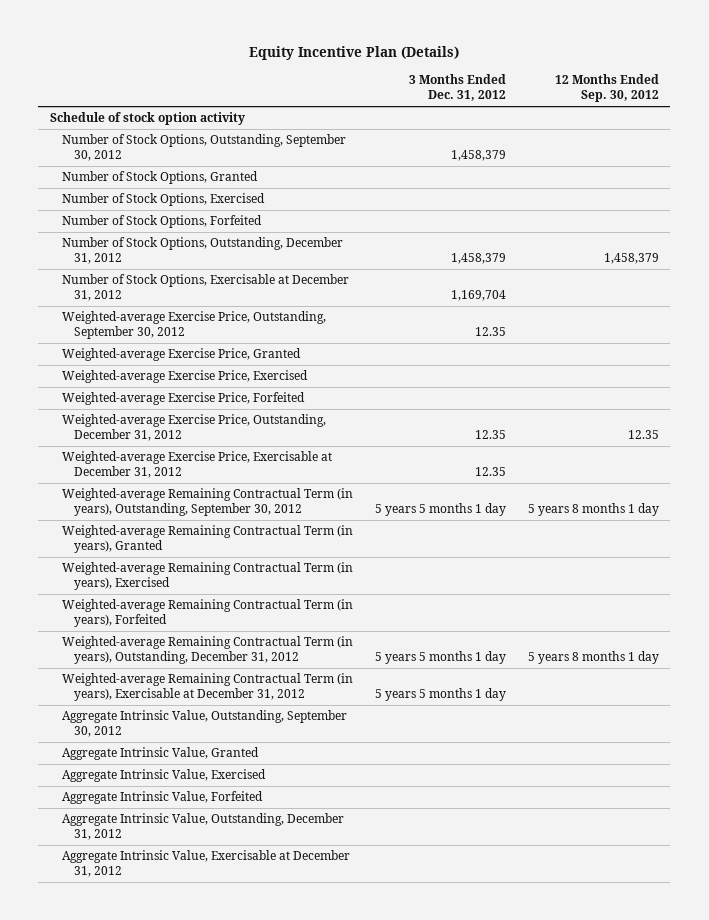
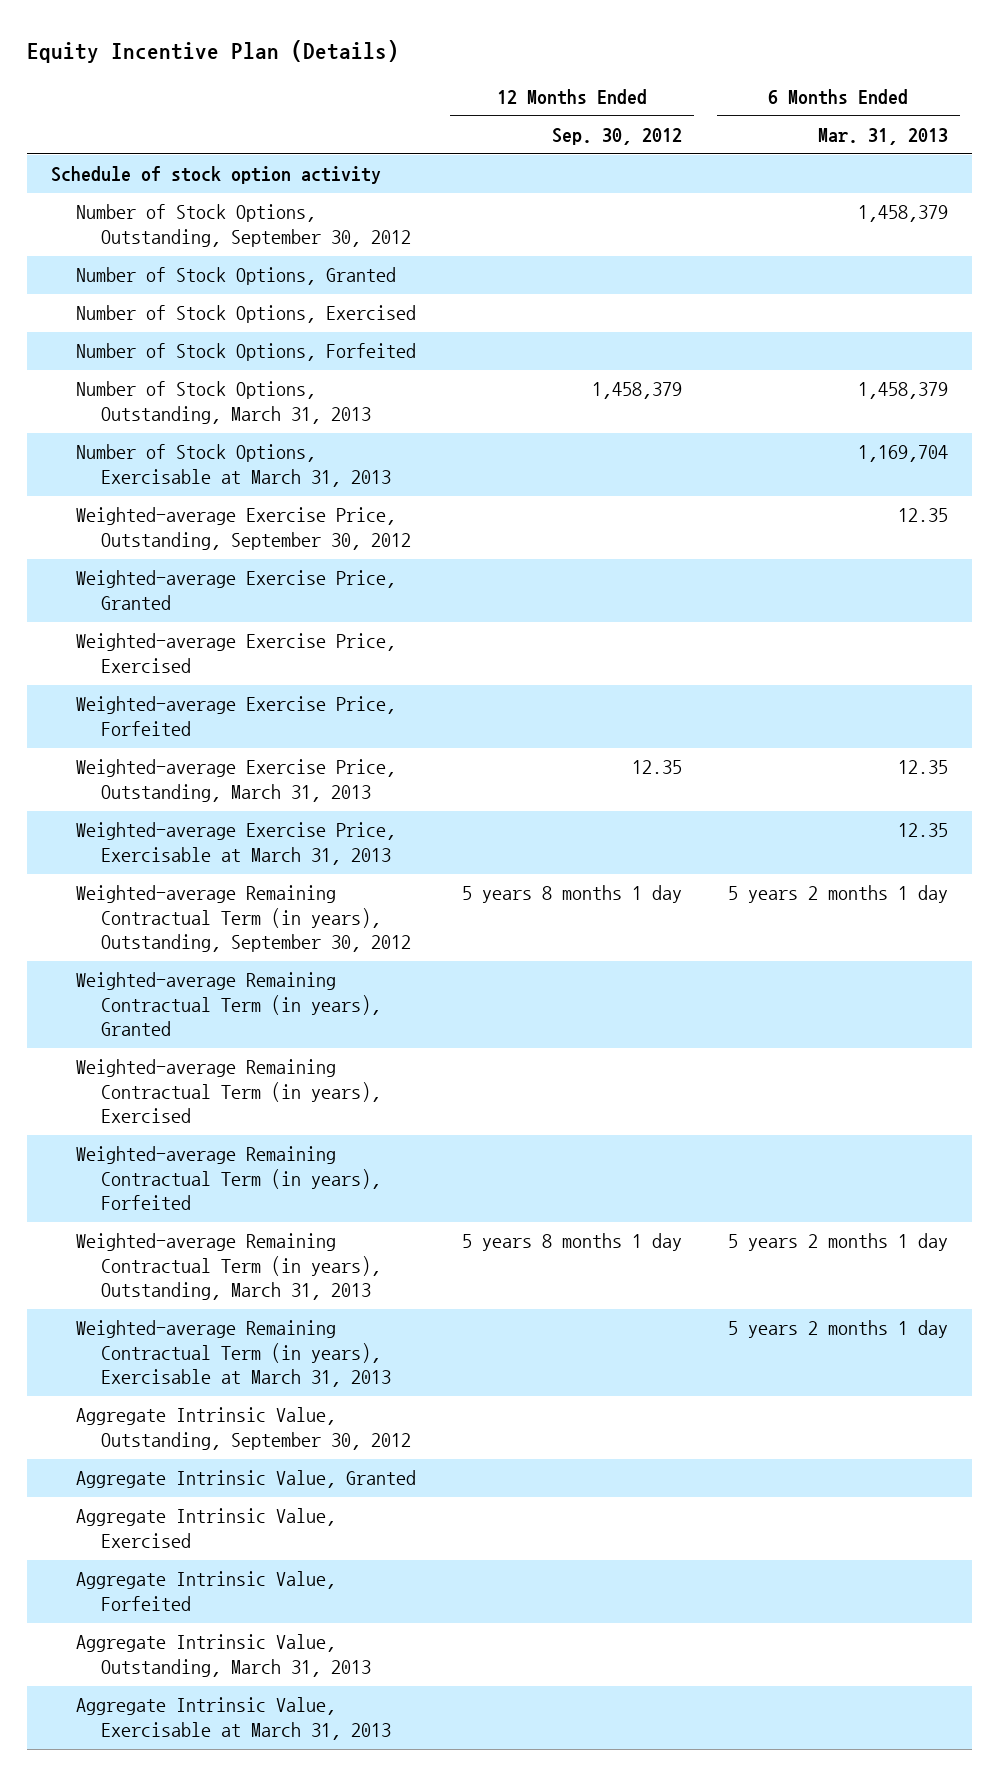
- | 3 Months Ended Dec. 31, 2012 | 12 Months Ended Sep. 30, 2012
+ | 12 Months Ended Sep. 30, 2012 | 6 Months Ended Mar. 31, 2013
- Number of Stock Options, Outstanding, December 31, 2012 | 1,458,379 | 1,458,379
- Number of Stock Options, Exercisable at December 31, 2012 | 1,169,704 |
+ Number of Stock Options, Outstanding, March 31, 2013 | 1,458,379 | 1,458,379
+ Number of Stock Options, Exercisable at March 31, 2013 | | 1,169,704
- Weighted-average Exercise Price, Outstanding, December 31, 2012 | 12.35 | 12.35
- Weighted-average Exercise Price, Exercisable at December 31, 2012 | 12.35 |
+ Weighted-average Exercise Price, Outstanding, March 31, 2013 | 12.35 | 12.35
+ Weighted-average Exercise Price, Exercisable at March 31, 2013 | | 12.35
- Weighted-average Remaining Contractual Term (in years), Outstanding, December 31, 2012 | 5 years 5 months 1 day | 5 years 8 months 1 day
- Weighted-average Remaining Contractual Term (in years), Exercisable at December 31, 2012 | 5 years 5 months 1 day |
+ Weighted-average Remaining Contractual Term (in years), Outstanding, March 31, 2013 | 5 years 8 months 1 day | 5 years 2 months 1 day
+ Weighted-average Remaining Contractual Term (in years), Exercisable at March 31, 2013 | | 5 years 2 months 1 day
- Aggregate Intrinsic Value, Outstanding, December 31, 2012
- Aggregate Intrinsic Value, Exercisable at December 31, 2012
+ Aggregate Intrinsic Value, Outstanding, March 31, 2013
+ Aggregate Intrinsic Value, Exercisable at March 31, 2013

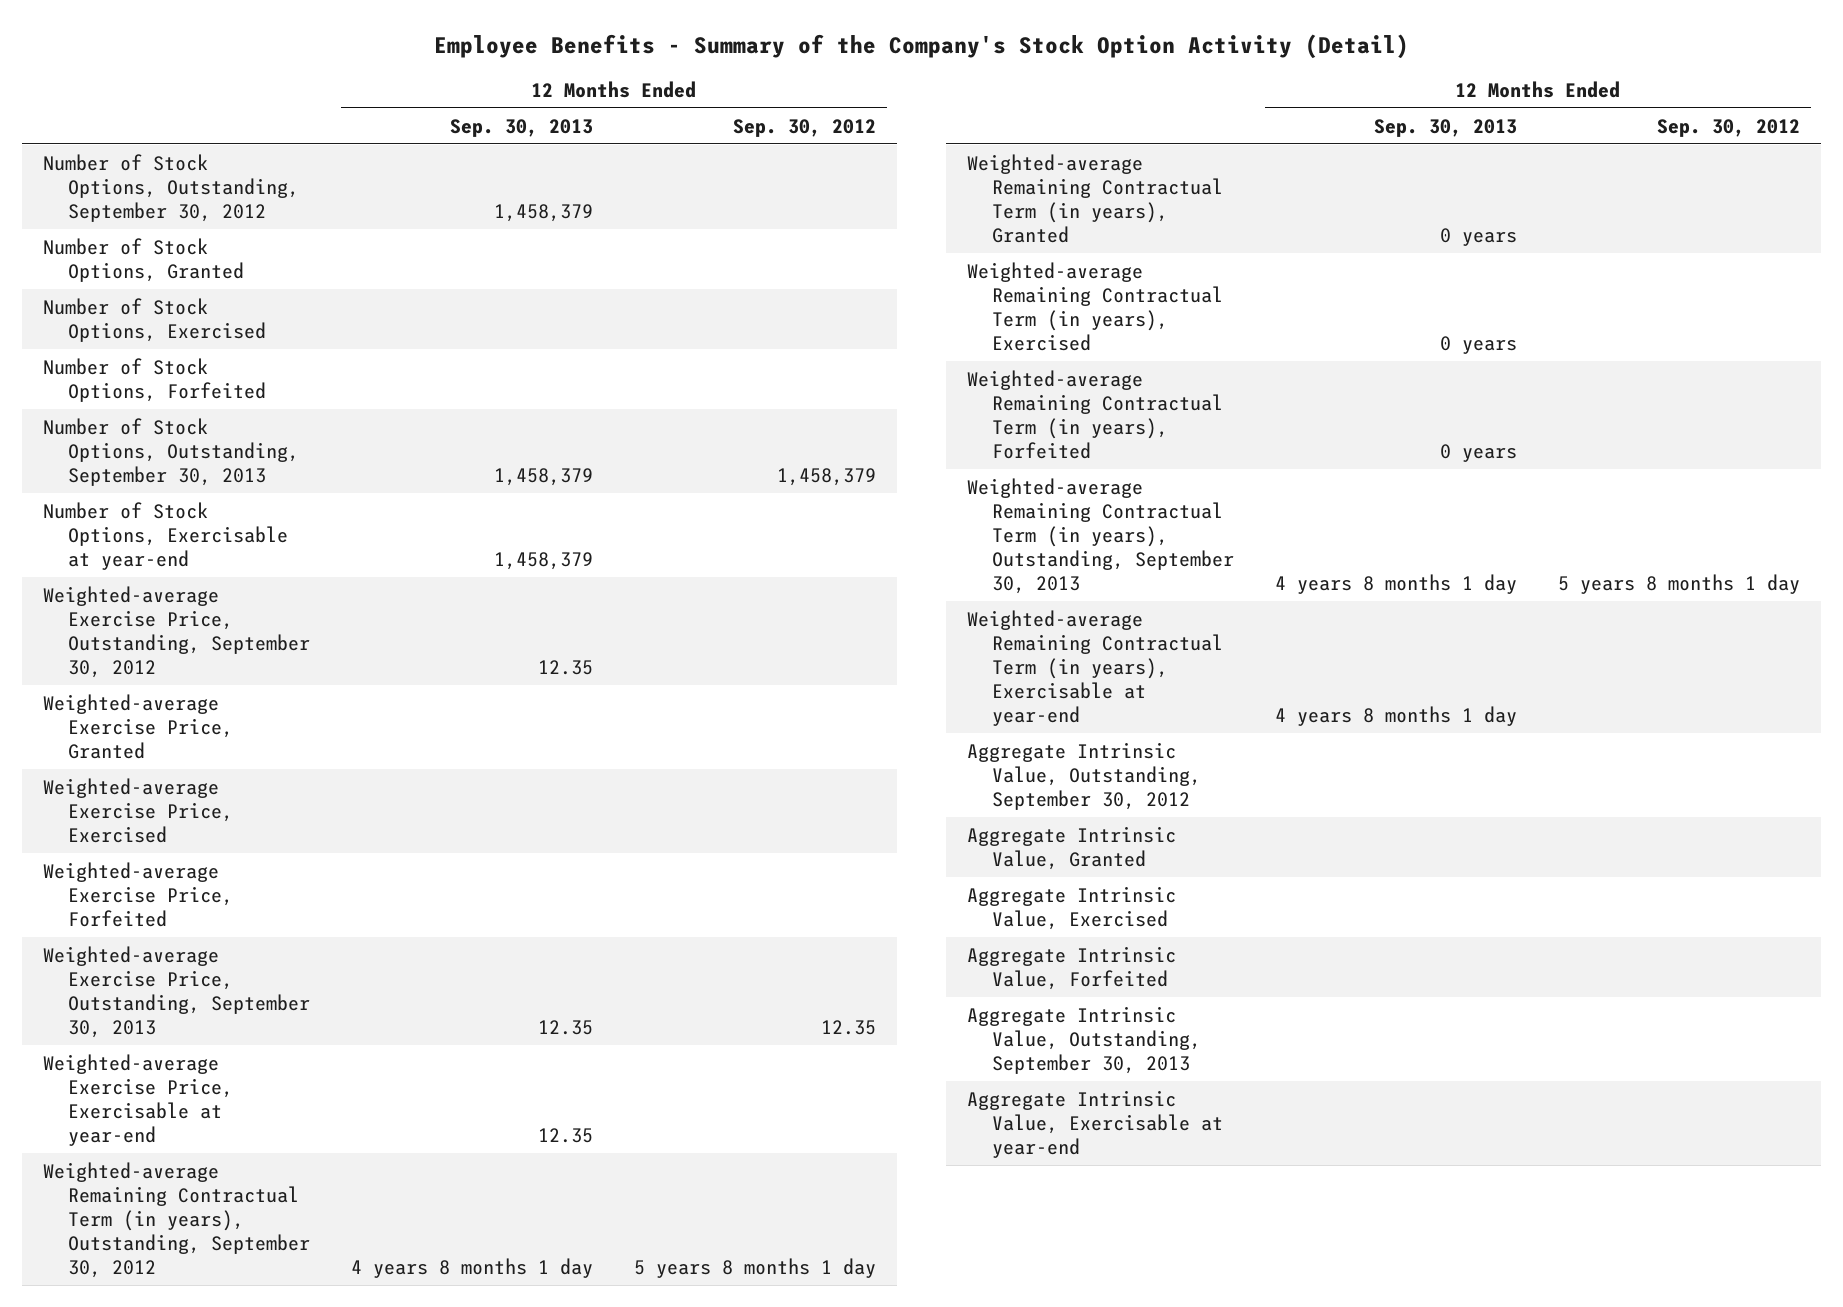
- Equity Incentive Plan (Details)
+ Employee Benefits - Summary of the Company's Stock Option Activity (Detail)
- | 12 Months Ended Sep. 30, 2012 | 6 Months Ended Mar. 31, 2013
+ | 12 Months Ended Sep. 30, 2013 | 12 Months Ended Sep. 30, 2012
- Schedule of stock option activity
- Number of Stock Options, Outstanding, March 31, 2013 | 1,458,379 | 1,458,379
- Number of Stock Options, Exercisable at March 31, 2013 | | 1,169,704
+ Number of Stock Options, Outstanding, September 30, 2013 | 1,458,379 | 1,458,379
+ Number of Stock Options, Exercisable at year-end | 1,458,379 |
- Weighted-average Exercise Price, Outstanding, March 31, 2013 | 12.35 | 12.35
- Weighted-average Exercise Price, Exercisable at March 31, 2013 | | 12.35
+ Weighted-average Exercise Price, Outstanding, September 30, 2013 | 12.35 | 12.35
+ Weighted-average Exercise Price, Exercisable at year-end | 12.35 |
- Weighted-average Remaining Contractual Term (in years), Outstanding, March 31, 2013 | 5 years 8 months 1 day | 5 years 2 months 1 day
- Weighted-average Remaining Contractual Term (in years), Exercisable at March 31, 2013 | | 5 years 2 months 1 day
+ Weighted-average Remaining Contractual Term (in years), Outstanding, September 30, 2013 | 4 years 8 months 1 day | 5 years 8 months 1 day
+ Weighted-average Remaining Contractual Term (in years), Exercisable at year-end | 4 years 8 months 1 day |
- Aggregate Intrinsic Value, Outstanding, March 31, 2013
- Aggregate Intrinsic Value, Exercisable at March 31, 2013
+ Aggregate Intrinsic Value, Outstanding, September 30, 2013
+ Aggregate Intrinsic Value, Exercisable at year-end

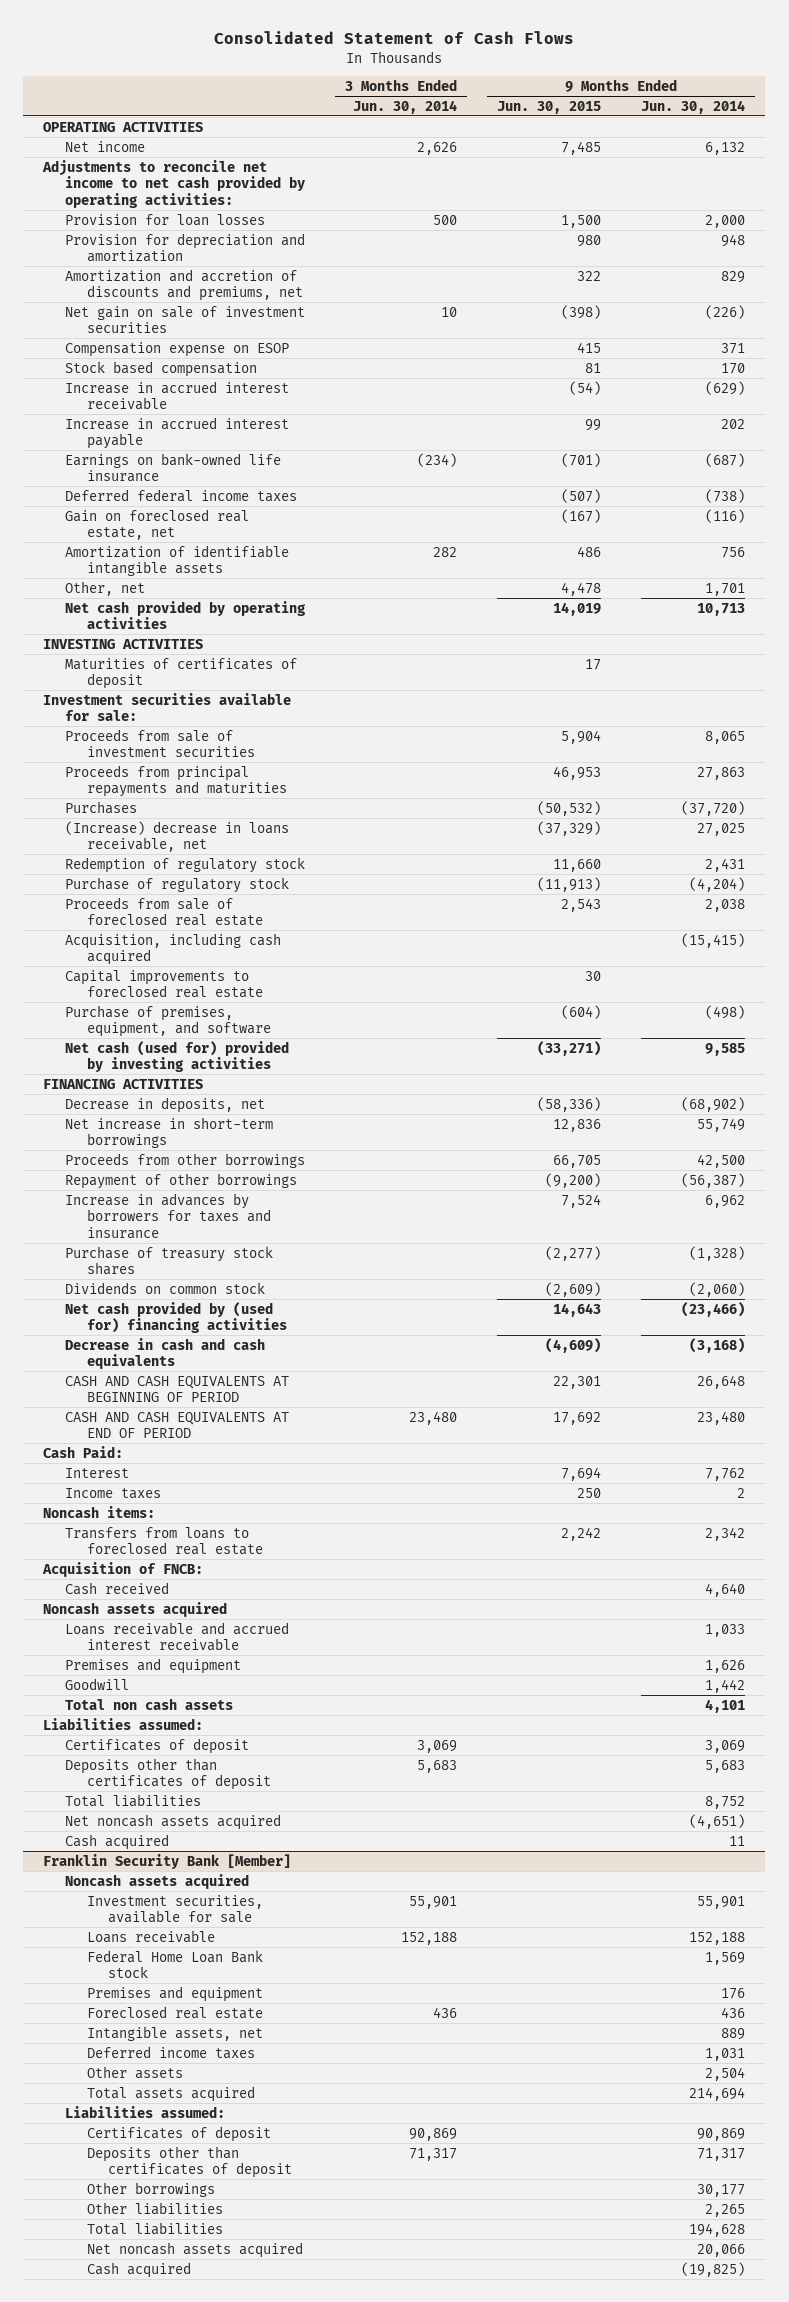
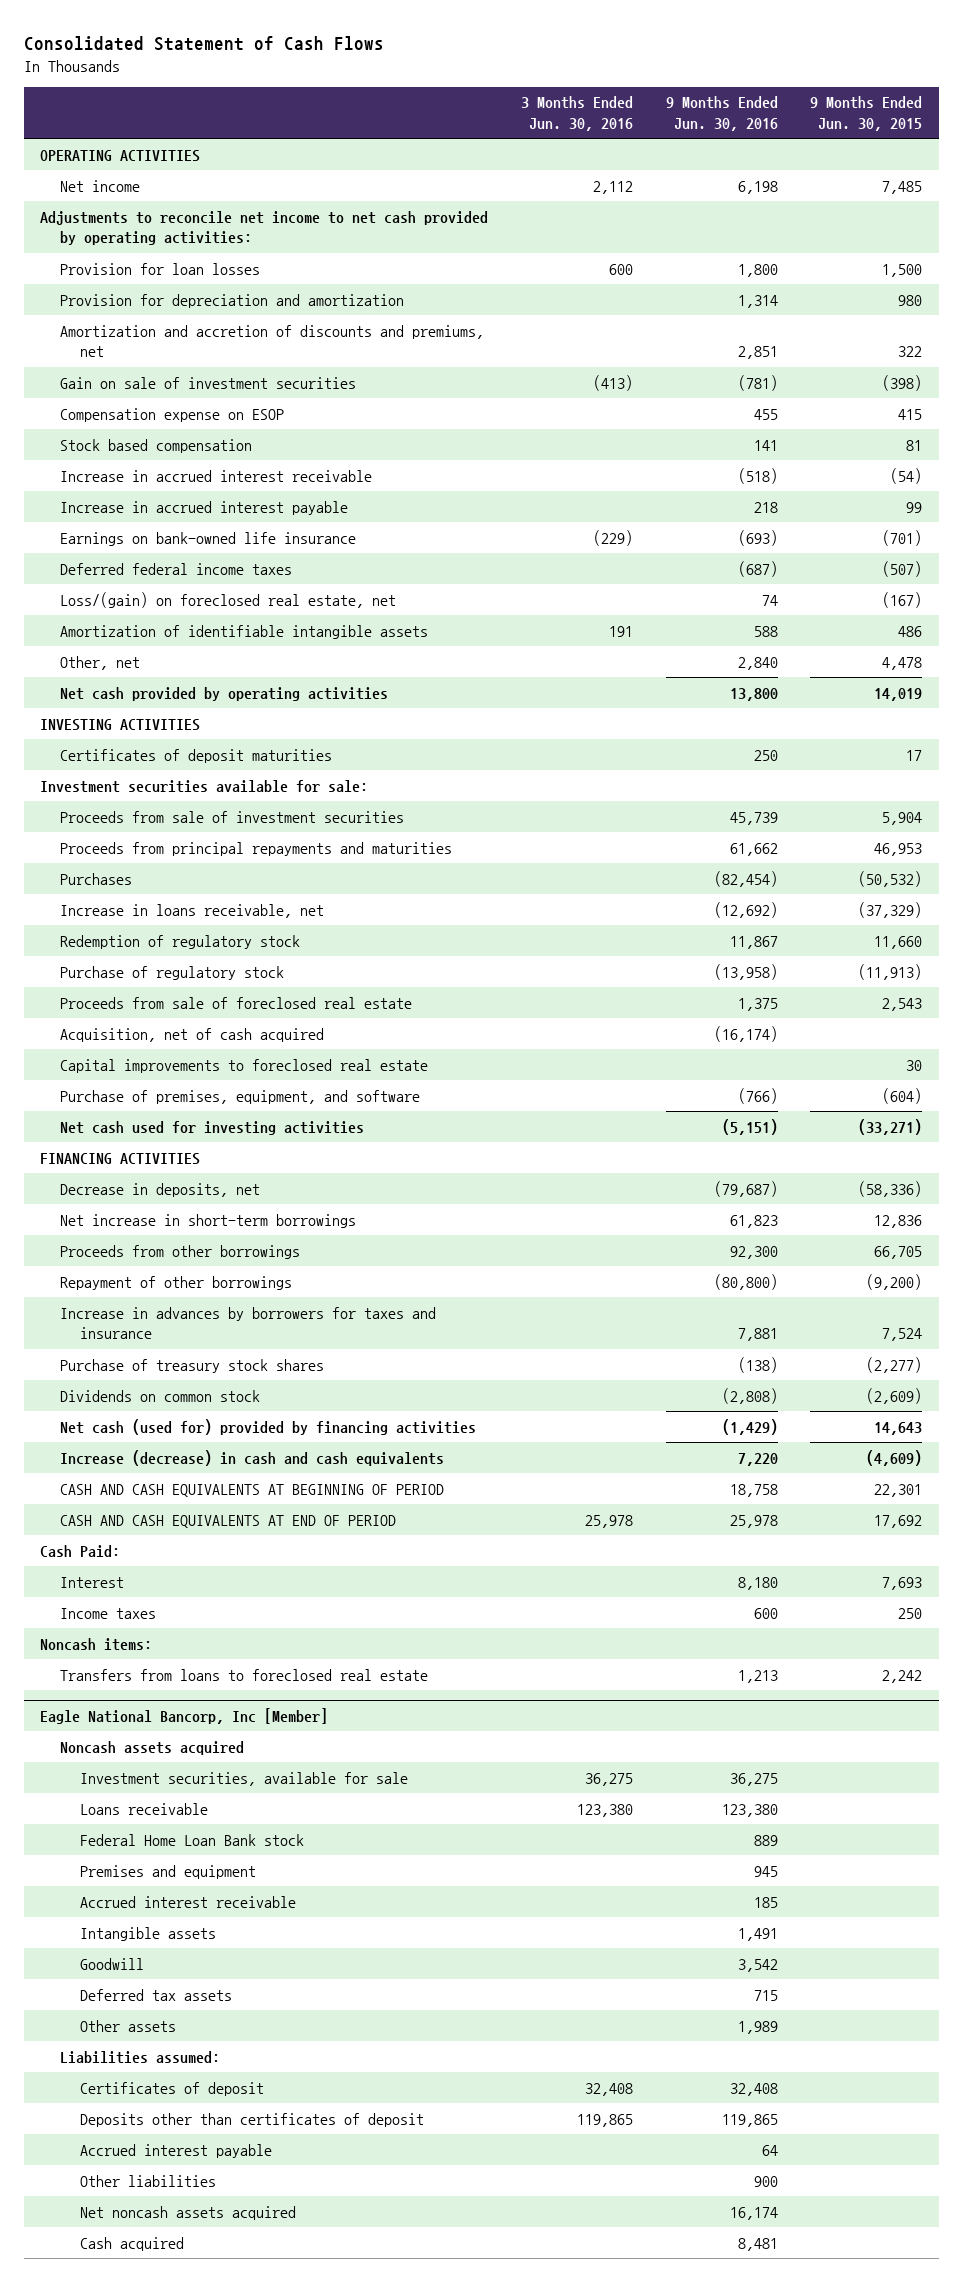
- | 3 Months Ended Jun. 30, 2014 | 9 Months Ended Jun. 30, 2015 | 9 Months Ended Jun. 30, 2014
+ | 3 Months Ended Jun. 30, 2016 | 9 Months Ended Jun. 30, 2016 | 9 Months Ended Jun. 30, 2015
- Net gain on sale of investment securities | 10 | (398) | (226)
+ Gain on sale of investment securities | (413) | (781) | (398)
- Gain on foreclosed real estate, net | | (167) | (116)
+ Loss/(gain) on foreclosed real estate, net | | 74 | (167)
- Maturities of certificates of deposit | | 17 |
+ Certificates of deposit maturities | | 250 | 17
- (Increase) decrease in loans receivable, net | | (37,329) | 27,025
+ Increase in loans receivable, net | | (12,692) | (37,329)
- Acquisition, including cash acquired | | | (15,415)
+ Acquisition, net of cash acquired | | (16,174) |
- Net cash (used for) provided by investing activities | | (33,271) | 9,585
+ Net cash used for investing activities | | (5,151) | (33,271)
- Net cash provided by (used for) financing activities | | 14,643 | (23,466)
- Decrease in cash and cash equivalents | | (4,609) | (3,168)
+ Net cash (used for) provided by financing activities | | (1,429) | 14,643
+ Increase (decrease) in cash and cash equivalents | | 7,220 | (4,609)
- Interest | | 7,694 | 7,762
+ Interest | | 8,180 | 7,693
- Acquisition of FNCB:
- Cash received | | | 4,640
- Noncash assets acquired
- Loans receivable and accrued interest receivable | | | 1,033
- Premises and equipment | | | 1,626
- Goodwill | | | 1,442
- Total non cash assets | | | 4,101
- Liabilities assumed:
- Certificates of deposit | 3,069 | | 3,069
- Deposits other than certificates of deposit | 5,683 | | 5,683
- Total liabilities | | | 8,752
- Net noncash assets acquired | | | (4,651)
- Cash acquired | | | 11
- Franklin Security Bank [Member]
- Noncash assets acquired
- Investment securities, available for sale | 55,901 | | 55,901
- Loans receivable | 152,188 | | 152,188
- Federal Home Loan Bank stock | | | 1,569
- Premises and equipment | | | 176
- Foreclosed real estate | 436 | | 436
- Intangible assets, net | | | 889
- Deferred income taxes | | | 1,031
- Other assets | | | 2,504
- Total assets acquired | | | 214,694
- Liabilities assumed:
- Certificates of deposit | 90,869 | | 90,869
- Deposits other than certificates of deposit | 71,317 | | 71,317
- Other borrowings | | | 30,177
- Other liabilities | | | 2,265
- Total liabilities | | | 194,628
- Net noncash assets acquired | | | 20,066
- Cash acquired | | | (19,825)
+ Eagle National Bancorp, Inc [Member]
+ Noncash assets acquired
+ Investment securities, available for sale | 36,275 | 36,275 |
+ Loans receivable | 123,380 | 123,380 |
+ Federal Home Loan Bank stock | | 889 |
+ Premises and equipment | | 945 |
+ Accrued interest receivable | | 185 |
+ Intangible assets | | 1,491 |
+ Goodwill | | 3,542 |
+ Deferred tax assets | | 715 |
+ Other assets | | 1,989 |
+ Liabilities assumed:
+ Certificates of deposit | 32,408 | 32,408 |
+ Deposits other than certificates of deposit | 119,865 | 119,865 |
+ Accrued interest payable | | 64 |
+ Other liabilities | | 900 |
+ Net noncash assets acquired | | 16,174 |
+ Cash acquired | | 8,481 |

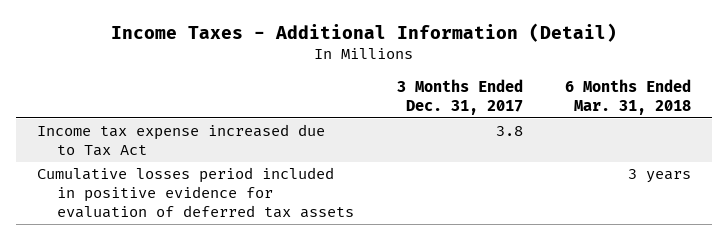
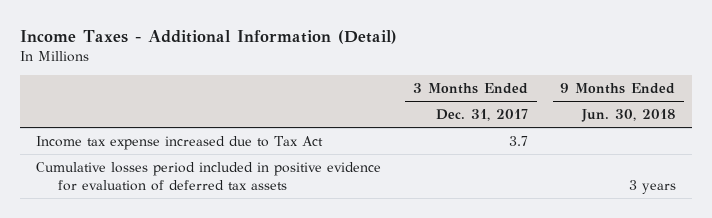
- | 3 Months Ended Dec. 31, 2017 | 6 Months Ended Mar. 31, 2018
+ | 3 Months Ended Dec. 31, 2017 | 9 Months Ended Jun. 30, 2018
- Income tax expense increased due to Tax Act | 3.8 |
+ Income tax expense increased due to Tax Act | 3.7 |

